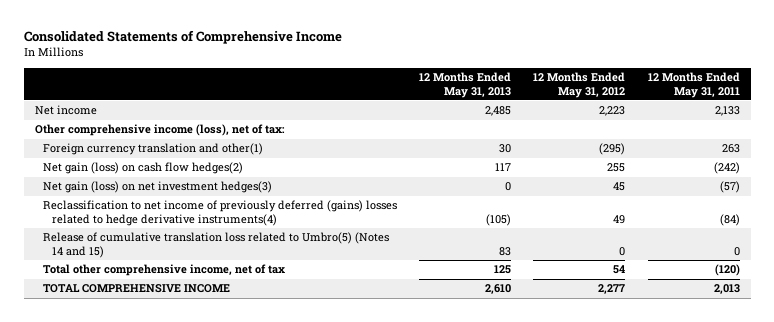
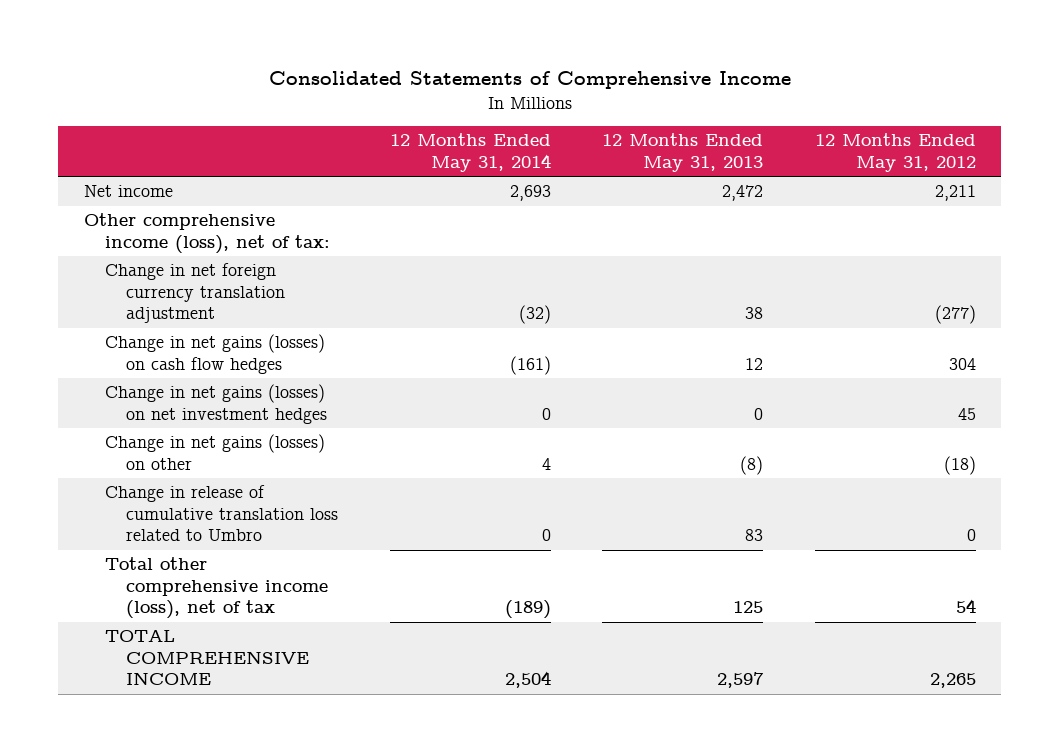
- | 12 Months Ended May 31, 2013 | 12 Months Ended May 31, 2012 | 12 Months Ended May 31, 2011
+ | 12 Months Ended May 31, 2014 | 12 Months Ended May 31, 2013 | 12 Months Ended May 31, 2012
- Net income | 2,485 | 2,223 | 2,133
+ Net income | 2,693 | 2,472 | 2,211
- Foreign currency translation and other(1) | 30 | (295) | 263
- Net gain (loss) on cash flow hedges(2) | 117 | 255 | (242)
- Net gain (loss) on net investment hedges(3) | 0 | 45 | (57)
- Reclassification to net income of previously deferred (gains) losses related to hedge derivative instruments(4) | (105) | 49 | (84)
- Release of cumulative translation loss related to Umbro(5) (Notes 14 and 15) | 83 | 0 | 0
- Total other comprehensive income, net of tax | 125 | 54 | (120)
- TOTAL COMPREHENSIVE INCOME | 2,610 | 2,277 | 2,013
+ Change in net foreign currency translation adjustment | (32) | 38 | (277)
+ Change in net gains (losses) on cash flow hedges | (161) | 12 | 304
+ Change in net gains (losses) on net investment hedges | 0 | 0 | 45
+ Change in net gains (losses) on other | 4 | (8) | (18)
+ Change in release of cumulative translation loss related to Umbro | 0 | 83 | 0
+ Total other comprehensive income (loss), net of tax | (189) | 125 | 54
+ TOTAL COMPREHENSIVE INCOME | 2,504 | 2,597 | 2,265

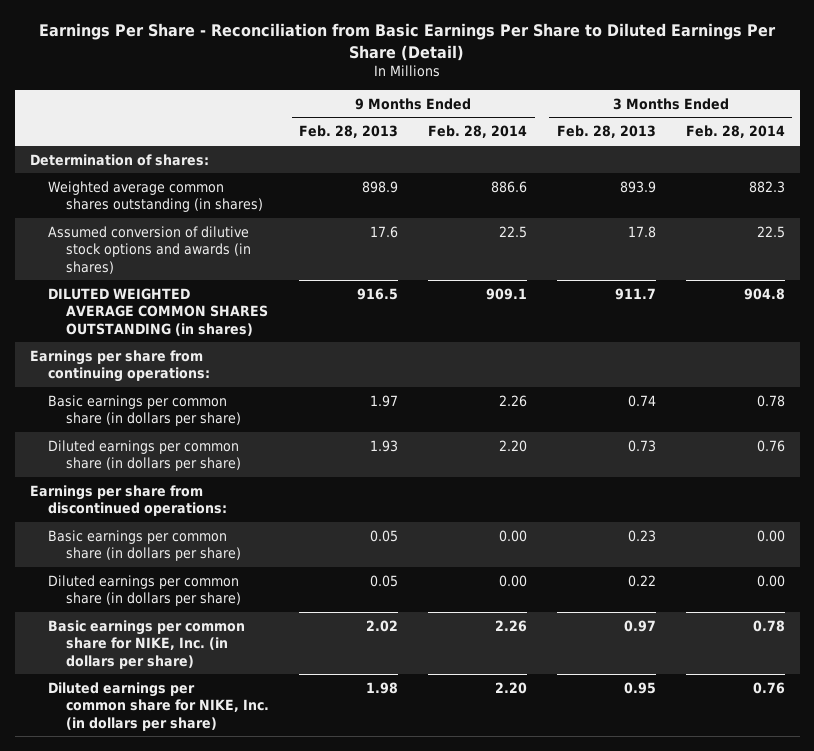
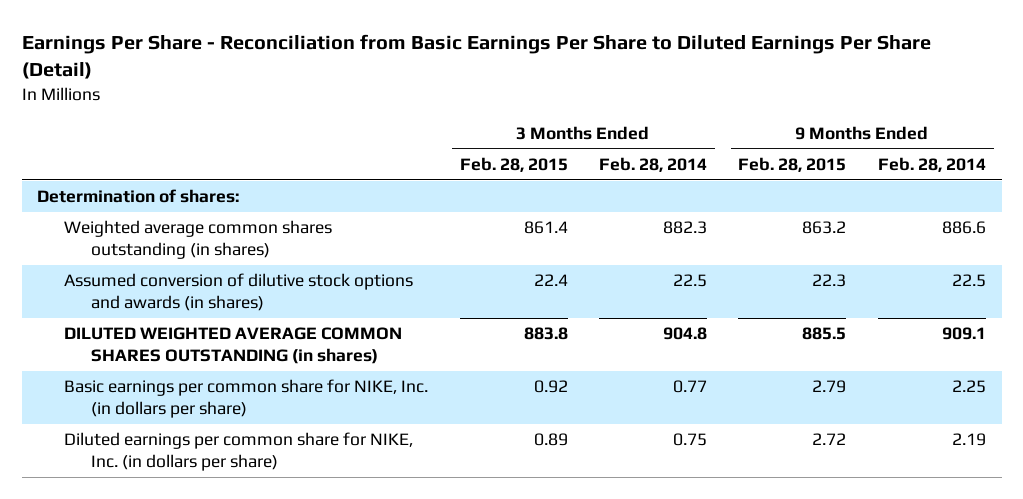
- | 9 Months Ended Feb. 28, 2013 | 9 Months Ended Feb. 28, 2014 | 3 Months Ended Feb. 28, 2013 | 3 Months Ended Feb. 28, 2014
+ | 3 Months Ended Feb. 28, 2015 | 3 Months Ended Feb. 28, 2014 | 9 Months Ended Feb. 28, 2015 | 9 Months Ended Feb. 28, 2014
- Earnings per share from continuing operations:
- Basic earnings per common share (in dollars per share) | 1.97 | 2.26 | 0.74 | 0.78
- Diluted earnings per common share (in dollars per share) | 1.93 | 2.20 | 0.73 | 0.76
- Earnings per share from discontinued operations:
- Basic earnings per common share (in dollars per share) | 0.05 | 0.00 | 0.23 | 0.00
- Diluted earnings per common share (in dollars per share) | 0.05 | 0.00 | 0.22 | 0.00
- Basic earnings per common share for NIKE, Inc. (in dollars per share) | 2.02 | 2.26 | 0.97 | 0.78
- Diluted earnings per common share for NIKE, Inc. (in dollars per share) | 1.98 | 2.20 | 0.95 | 0.76
+ Basic earnings per common share for NIKE, Inc. (in dollars per share) | 0.92 | 0.77 | 2.79 | 2.25
+ Diluted earnings per common share for NIKE, Inc. (in dollars per share) | 0.89 | 0.75 | 2.72 | 2.19

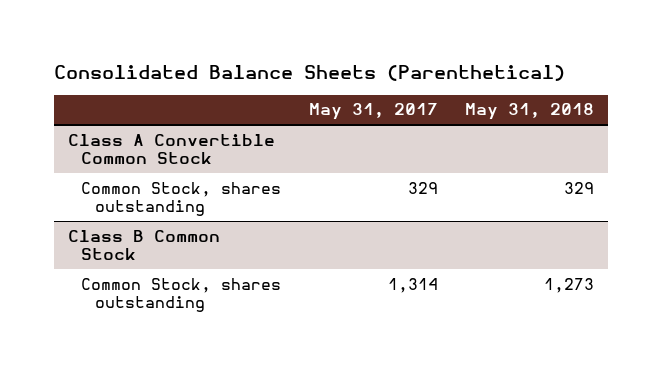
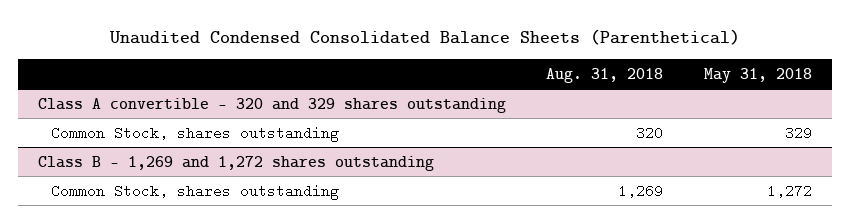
- Consolidated Balance Sheets (Parenthetical)
+ Unaudited Condensed Consolidated Balance Sheets (Parenthetical)
- | May 31, 2017 | May 31, 2018
+ | Aug. 31, 2018 | May 31, 2018
- Class A Convertible Common Stock
+ Class A convertible - 320 and 329 shares outstanding
- Class B Common Stock
- Common Stock, shares outstanding | 1,314 | 1,273
+ Class B - 1,269 and 1,272 shares outstanding
+ Common Stock, shares outstanding | 1,269 | 1,272

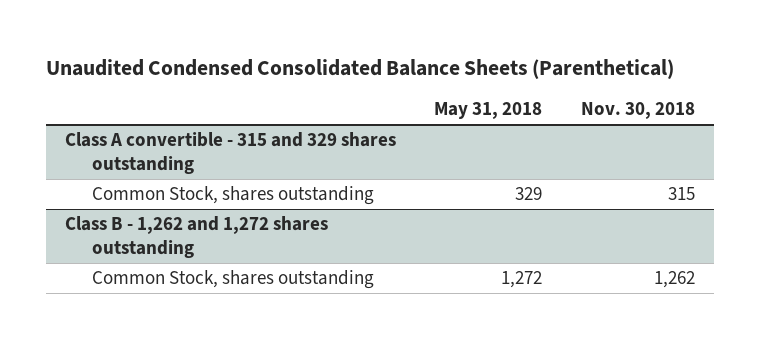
- | Aug. 31, 2018 | May 31, 2018
+ | May 31, 2018 | Nov. 30, 2018
- Class A convertible - 320 and 329 shares outstanding
+ Class A convertible - 315 and 329 shares outstanding
- Class B - 1,269 and 1,272 shares outstanding
+ Class B - 1,262 and 1,272 shares outstanding

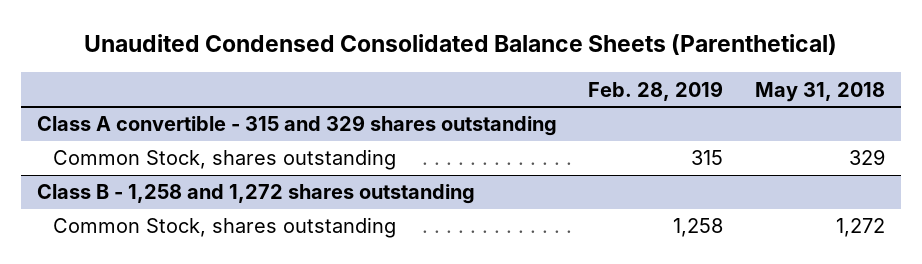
- | May 31, 2018 | Nov. 30, 2018
+ | Feb. 28, 2019 | May 31, 2018
- Class B - 1,262 and 1,272 shares outstanding
+ Class B - 1,258 and 1,272 shares outstanding

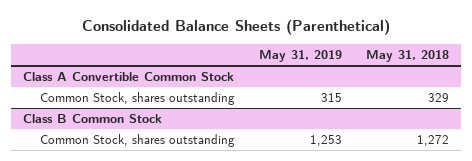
- Unaudited Condensed Consolidated Balance Sheets (Parenthetical)
+ Consolidated Balance Sheets (Parenthetical)
- | Feb. 28, 2019 | May 31, 2018
+ | May 31, 2019 | May 31, 2018
- Class A convertible - 315 and 329 shares outstanding
+ Class A Convertible Common Stock
- Class B - 1,258 and 1,272 shares outstanding
+ Class B Common Stock

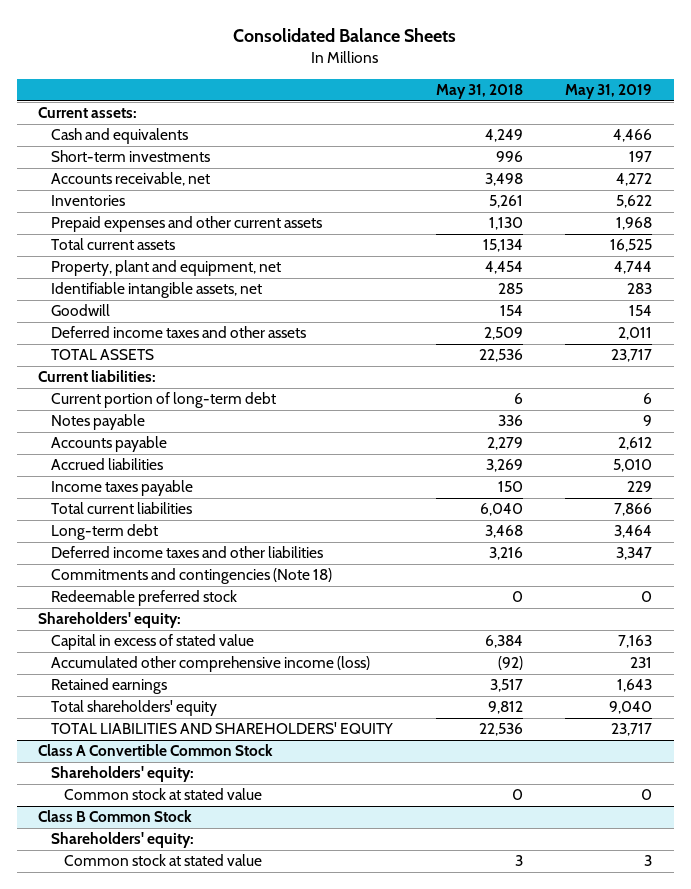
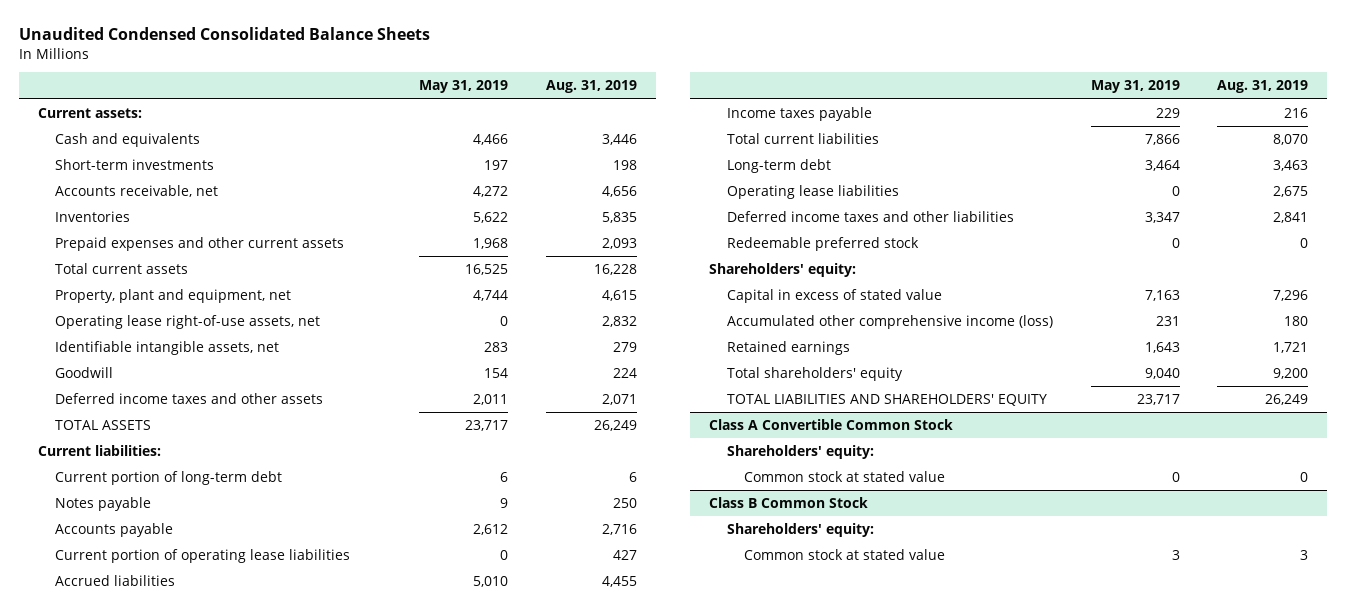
- Consolidated Balance Sheets
+ Unaudited Condensed Consolidated Balance Sheets
- | May 31, 2018 | May 31, 2019
+ | May 31, 2019 | Aug. 31, 2019
+ Operating lease right-of-use assets, net | 0 | 2,832
+ Current portion of operating lease liabilities | 0 | 427
+ Operating lease liabilities | 0 | 2,675
- Commitments and contingencies (Note 18)

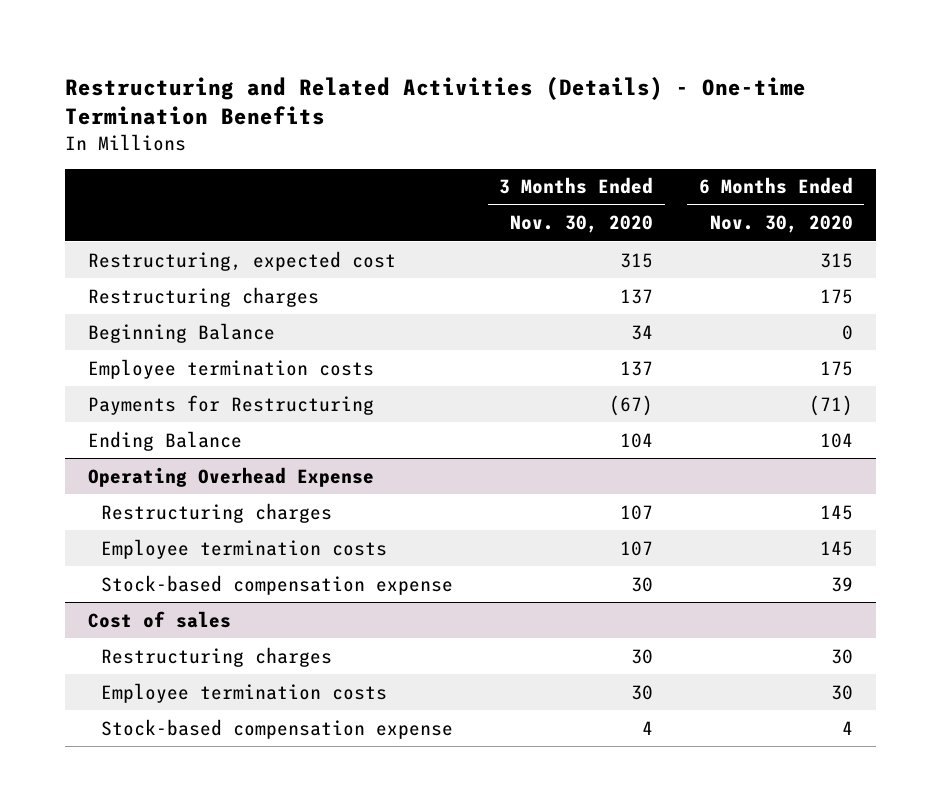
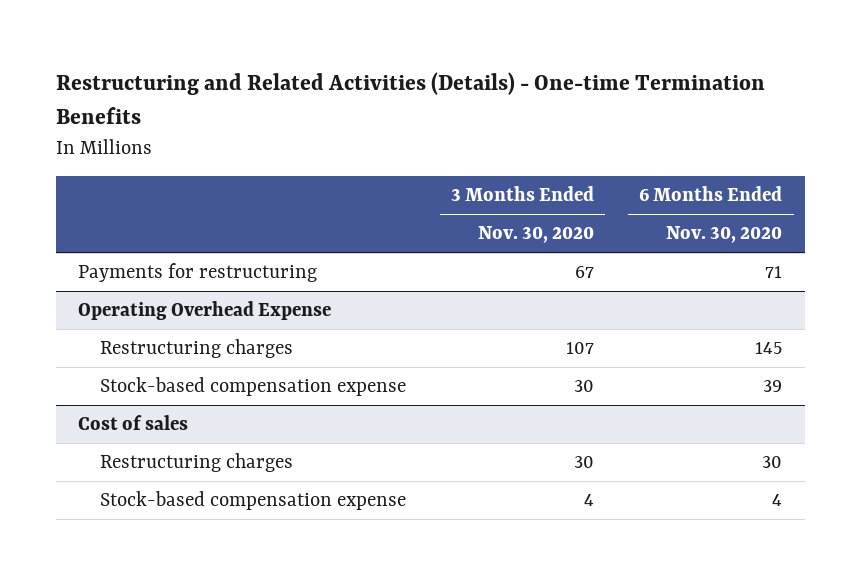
- Restructuring, expected cost | 315 | 315
- Restructuring charges | 137 | 175
- Beginning Balance | 34 | 0
- Employee termination costs | 137 | 175
- Payments for Restructuring | (67) | (71)
- Ending Balance | 104 | 104
+ Payments for restructuring | 67 | 71
@ Operating Overhead Expense
- Employee termination costs | 107 | 145
@ Cost of sales
- Employee termination costs | 30 | 30

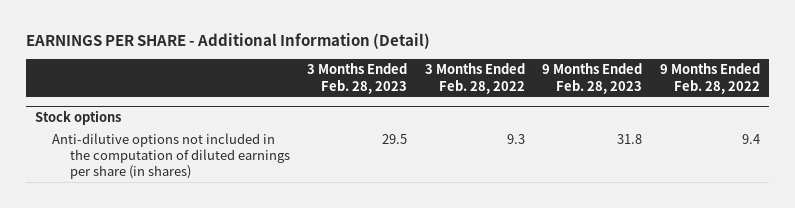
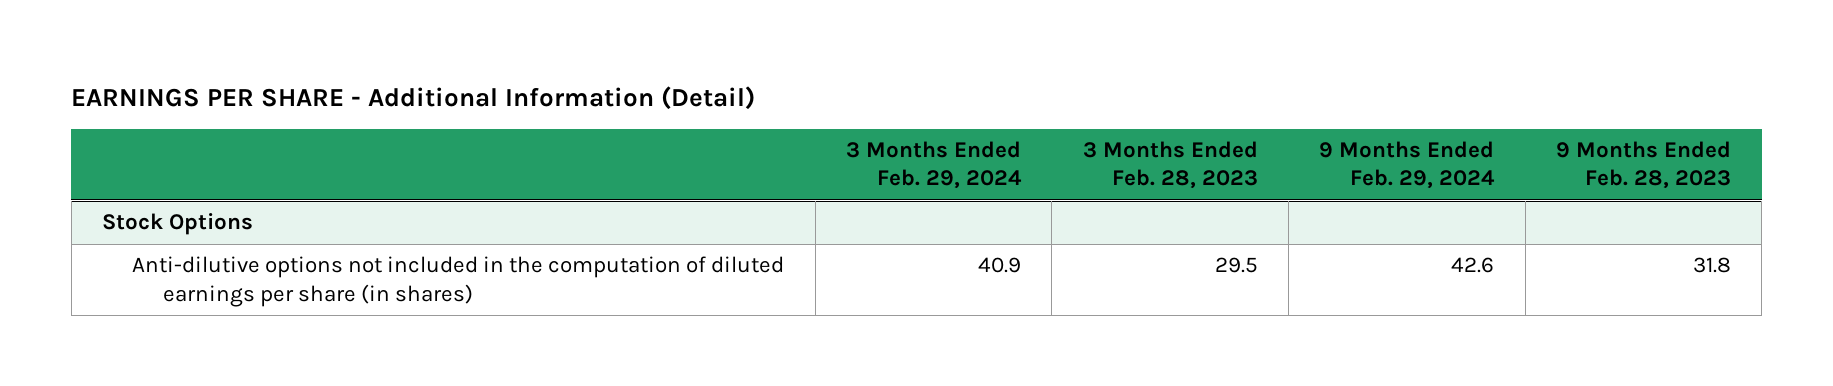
- | 3 Months Ended Feb. 28, 2023 | 3 Months Ended Feb. 28, 2022 | 9 Months Ended Feb. 28, 2023 | 9 Months Ended Feb. 28, 2022
+ | 3 Months Ended Feb. 29, 2024 | 3 Months Ended Feb. 28, 2023 | 9 Months Ended Feb. 29, 2024 | 9 Months Ended Feb. 28, 2023
- Stock options
+ Stock Options

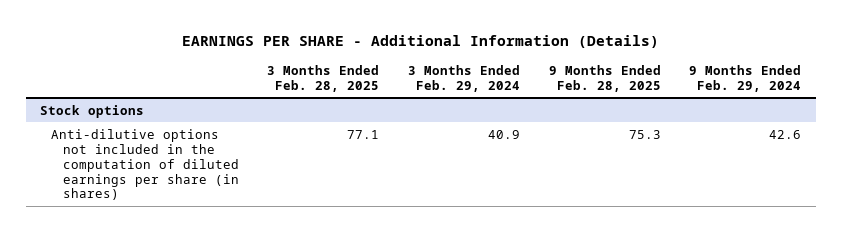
- EARNINGS PER SHARE - Additional Information (Detail)
+ EARNINGS PER SHARE - Additional Information (Details)
- | 3 Months Ended Feb. 29, 2024 | 3 Months Ended Feb. 28, 2023 | 9 Months Ended Feb. 29, 2024 | 9 Months Ended Feb. 28, 2023
+ | 3 Months Ended Feb. 28, 2025 | 3 Months Ended Feb. 29, 2024 | 9 Months Ended Feb. 28, 2025 | 9 Months Ended Feb. 29, 2024
- Stock Options
+ Stock options

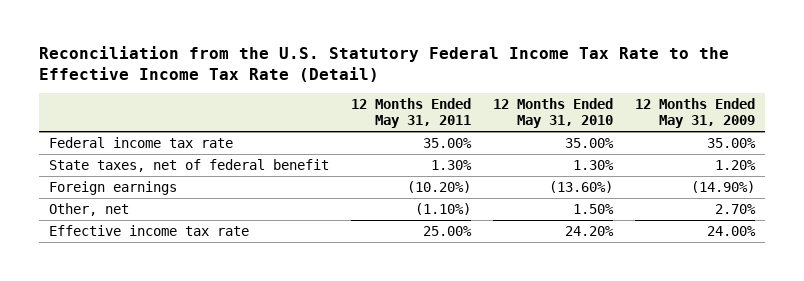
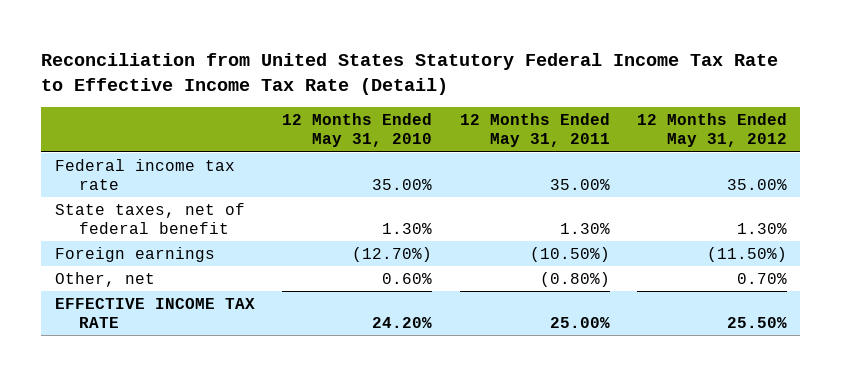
- Reconciliation from the U.S. Statutory Federal Income Tax Rate to the Effective Income Tax Rate (Detail)
+ Reconciliation from United States Statutory Federal Income Tax Rate to Effective Income Tax Rate (Detail)
- | 12 Months Ended May 31, 2011 | 12 Months Ended May 31, 2010 | 12 Months Ended May 31, 2009
+ | 12 Months Ended May 31, 2010 | 12 Months Ended May 31, 2011 | 12 Months Ended May 31, 2012
- Foreign earnings | (10.20%) | (13.60%) | (14.90%)
- Other, net | (1.10%) | 1.50% | 2.70%
- Effective income tax rate | 25.00% | 24.20% | 24.00%
+ Foreign earnings | (12.70%) | (10.50%) | (11.50%)
+ Other, net | 0.60% | (0.80%) | 0.70%
+ EFFECTIVE INCOME TAX RATE | 24.20% | 25.00% | 25.50%

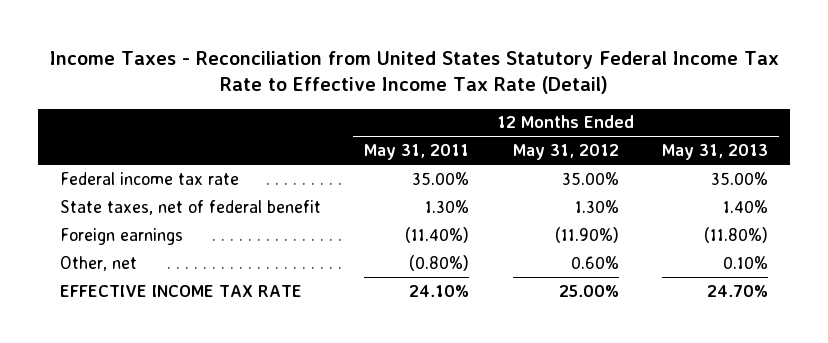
- Reconciliation from United States Statutory Federal Income Tax Rate to Effective Income Tax Rate (Detail)
+ Income Taxes - Reconciliation from United States Statutory Federal Income Tax Rate to Effective Income Tax Rate (Detail)
- | 12 Months Ended May 31, 2010 | 12 Months Ended May 31, 2011 | 12 Months Ended May 31, 2012
+ | 12 Months Ended May 31, 2011 | 12 Months Ended May 31, 2012 | 12 Months Ended May 31, 2013
- Foreign earnings | (12.70%) | (10.50%) | (11.50%)
- Other, net | 0.60% | (0.80%) | 0.70%
- EFFECTIVE INCOME TAX RATE | 24.20% | 25.00% | 25.50%
+ Foreign earnings | (11.40%) | (11.90%) | (11.80%)
+ Other, net | (0.80%) | 0.60% | 0.10%
+ EFFECTIVE INCOME TAX RATE | 24.10% | 25.00% | 24.70%

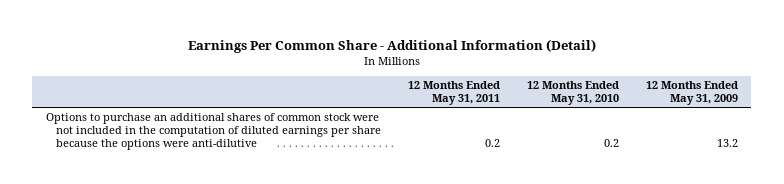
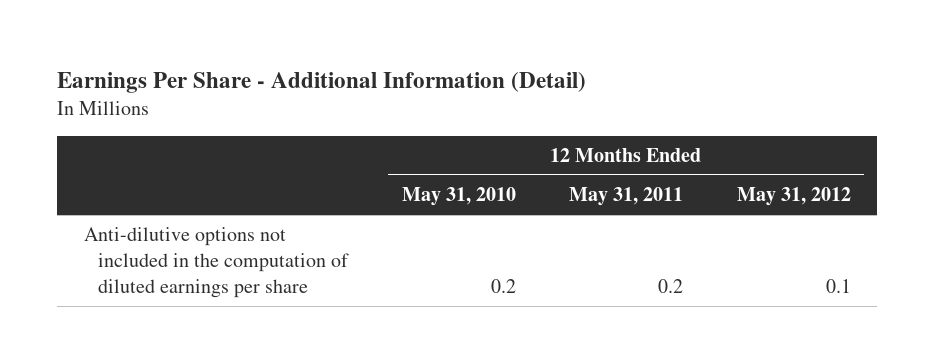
- Earnings Per Common Share - Additional Information (Detail)
+ Earnings Per Share - Additional Information (Detail)
- | 12 Months Ended May 31, 2011 | 12 Months Ended May 31, 2010 | 12 Months Ended May 31, 2009
+ | 12 Months Ended May 31, 2010 | 12 Months Ended May 31, 2011 | 12 Months Ended May 31, 2012
- Options to purchase an additional shares of common stock were not included in the computation of diluted earnings per share because the options were anti-dilutive | 0.2 | 0.2 | 13.2
+ Anti-dilutive options not included in the computation of diluted earnings per share | 0.2 | 0.2 | 0.1

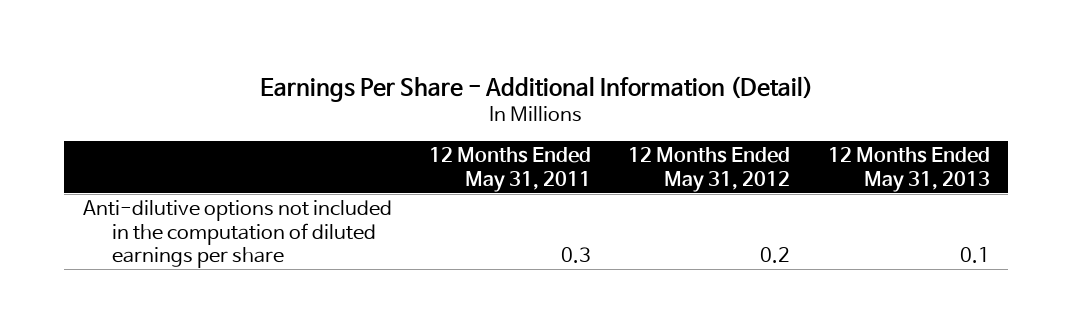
- | 12 Months Ended May 31, 2010 | 12 Months Ended May 31, 2011 | 12 Months Ended May 31, 2012
+ | 12 Months Ended May 31, 2011 | 12 Months Ended May 31, 2012 | 12 Months Ended May 31, 2013
- Anti-dilutive options not included in the computation of diluted earnings per share | 0.2 | 0.2 | 0.1
+ Anti-dilutive options not included in the computation of diluted earnings per share | 0.3 | 0.2 | 0.1

